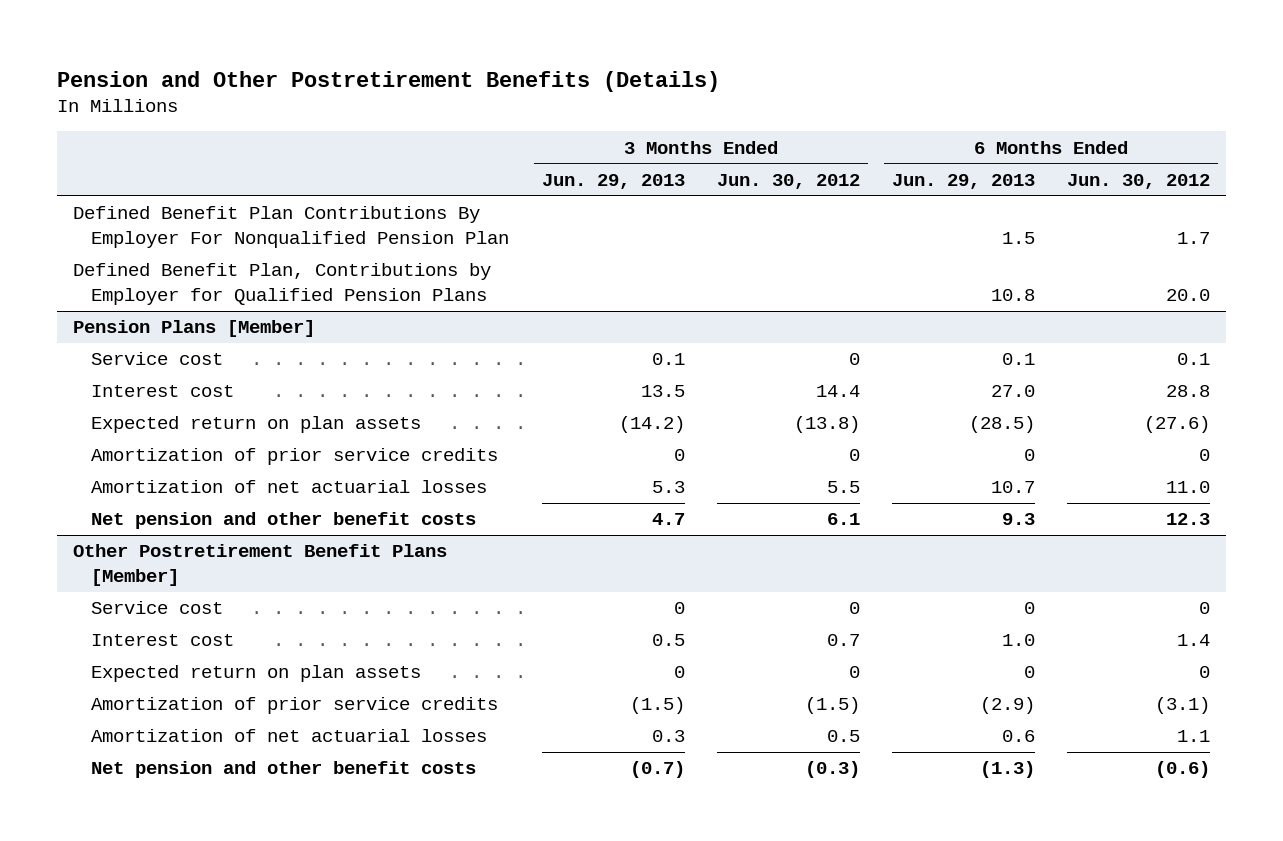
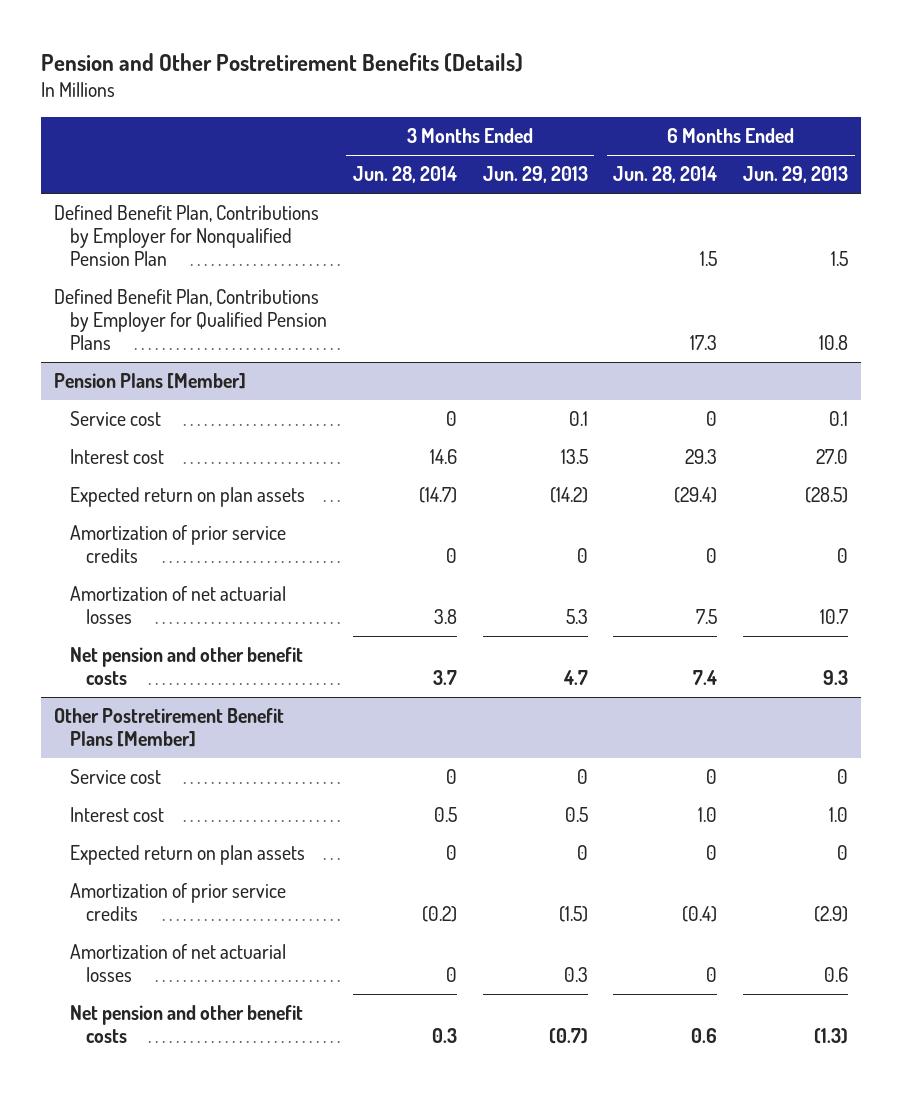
- | 3 Months Ended Jun. 29, 2013 | 3 Months Ended Jun. 30, 2012 | 6 Months Ended Jun. 29, 2013 | 6 Months Ended Jun. 30, 2012
+ | 3 Months Ended Jun. 28, 2014 | 3 Months Ended Jun. 29, 2013 | 6 Months Ended Jun. 28, 2014 | 6 Months Ended Jun. 29, 2013
- Defined Benefit Plan Contributions By Employer For Nonqualified Pension Plan | | | 1.5 | 1.7
+ Defined Benefit Plan, Contributions by Employer for Nonqualified Pension Plan | | | 1.5 | 1.5

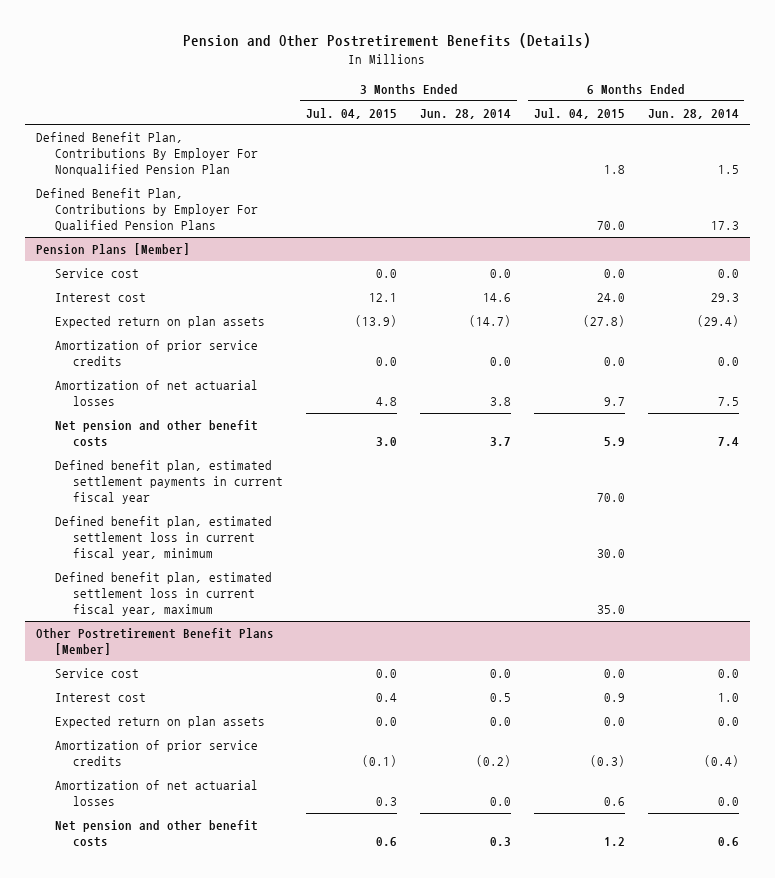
- | 3 Months Ended Jun. 28, 2014 | 3 Months Ended Jun. 29, 2013 | 6 Months Ended Jun. 28, 2014 | 6 Months Ended Jun. 29, 2013
+ | 3 Months Ended Jul. 04, 2015 | 3 Months Ended Jun. 28, 2014 | 6 Months Ended Jul. 04, 2015 | 6 Months Ended Jun. 28, 2014
- Defined Benefit Plan, Contributions by Employer for Nonqualified Pension Plan | | | 1.5 | 1.5
- Defined Benefit Plan, Contributions by Employer for Qualified Pension Plans | | | 17.3 | 10.8
+ Defined Benefit Plan, Contributions By Employer For Nonqualified Pension Plan | | | 1.8 | 1.5
+ Defined Benefit Plan, Contributions by Employer For Qualified Pension Plans | | | 70.0 | 17.3
@ Pension Plans [Member]
- Service cost | 0 | 0.1 | 0 | 0.1
+ Service cost | 0.0 | 0.0 | 0.0 | 0.0
- Amortization of prior service credits | 0 | 0 | 0 | 0
+ Amortization of prior service credits | 0.0 | 0.0 | 0.0 | 0.0
+ Defined benefit plan, estimated settlement payments in current fiscal year | | | 70.0 |
+ Defined benefit plan, estimated settlement loss in current fiscal year, minimum | | | 30.0 |
+ Defined benefit plan, estimated settlement loss in current fiscal year, maximum | | | 35.0 |
@ Other Postretirement Benefit Plans [Member]
- Service cost | 0 | 0 | 0 | 0
+ Service cost | 0.0 | 0.0 | 0.0 | 0.0
- Expected return on plan assets | 0 | 0 | 0 | 0
+ Expected return on plan assets | 0.0 | 0.0 | 0.0 | 0.0
- Amortization of net actuarial losses | 0 | 0.3 | 0 | 0.6
+ Amortization of net actuarial losses | 0.3 | 0.0 | 0.6 | 0.0

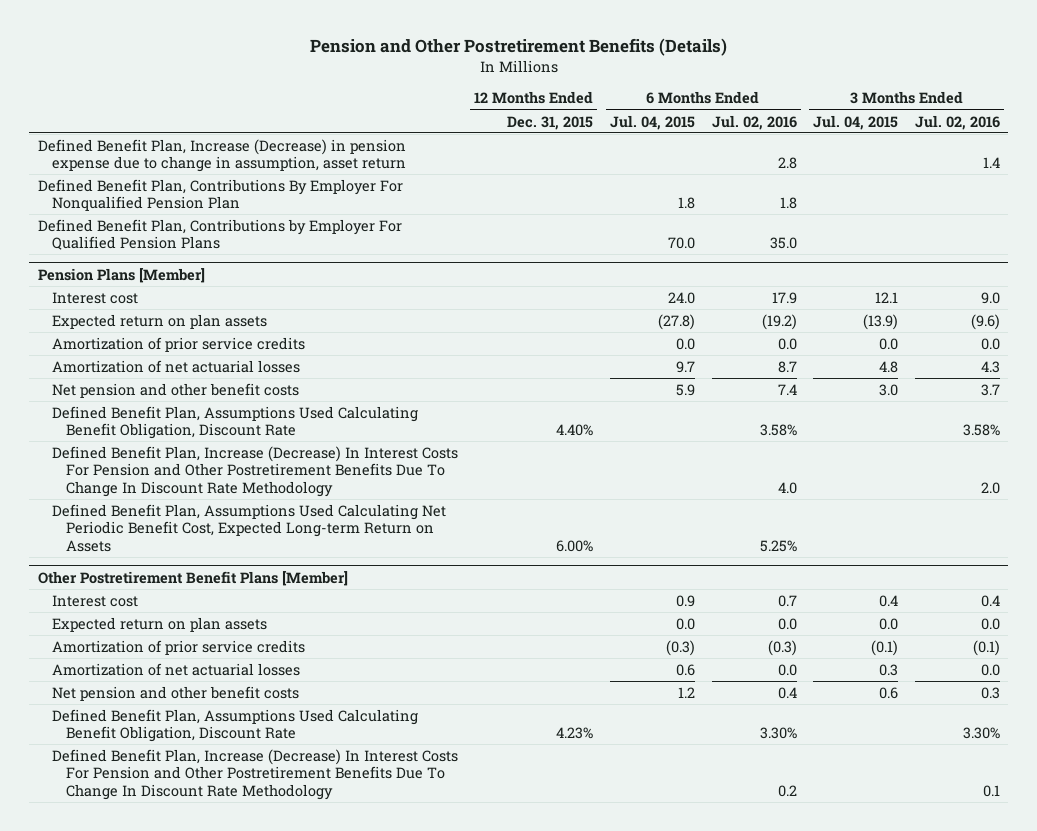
- | 3 Months Ended Jul. 04, 2015 | 3 Months Ended Jun. 28, 2014 | 6 Months Ended Jul. 04, 2015 | 6 Months Ended Jun. 28, 2014
+ | 12 Months Ended Dec. 31, 2015 | 6 Months Ended Jul. 04, 2015 | 6 Months Ended Jul. 02, 2016 | 3 Months Ended Jul. 04, 2015 | 3 Months Ended Jul. 02, 2016
+ Defined Benefit Plan, Increase (Decrease) in pension expense due to change in assumption, asset return | | | 2.8 | | 1.4
@ Pension Plans [Member]
- Service cost | 0.0 | 0.0 | 0.0 | 0.0
- Defined benefit plan, estimated settlement payments in current fiscal year | | | 70.0 |
- Defined benefit plan, estimated settlement loss in current fiscal year, minimum | | | 30.0 |
- Defined benefit plan, estimated settlement loss in current fiscal year, maximum | | | 35.0 |
+ Defined Benefit Plan, Assumptions Used Calculating Benefit Obligation, Discount Rate | 4.40% | | 3.58% | | 3.58%
+ Defined Benefit Plan, Increase (Decrease) In Interest Costs For Pension and Other Postretirement Benefits Due To Change In Discount Rate Methodology | | | 4.0 | | 2.0
+ Defined Benefit Plan, Assumptions Used Calculating Net Periodic Benefit Cost, Expected Long-term Return on Assets | 6.00% | | 5.25% | |
@ Other Postretirement Benefit Plans [Member]
- Service cost | 0.0 | 0.0 | 0.0 | 0.0
+ Defined Benefit Plan, Assumptions Used Calculating Benefit Obligation, Discount Rate | 4.23% | | 3.30% | | 3.30%
+ Defined Benefit Plan, Increase (Decrease) In Interest Costs For Pension and Other Postretirement Benefits Due To Change In Discount Rate Methodology | | | 0.2 | | 0.1

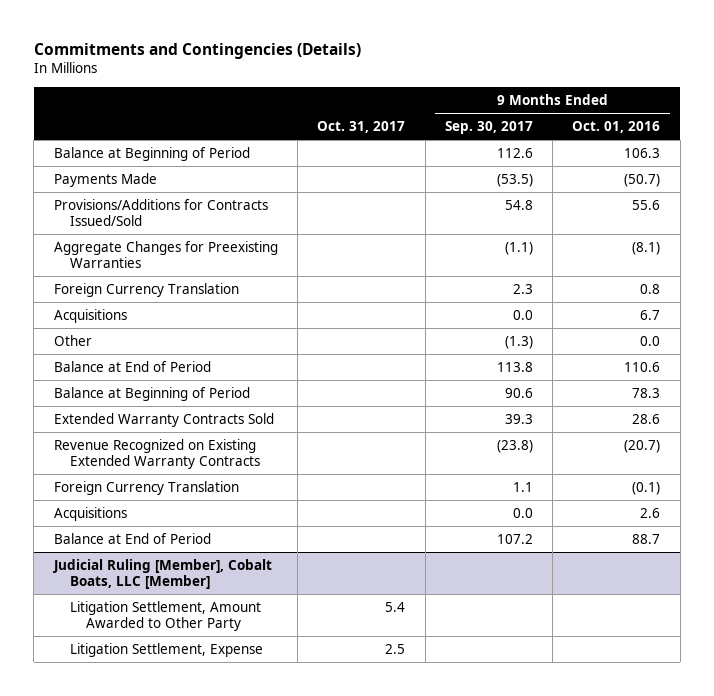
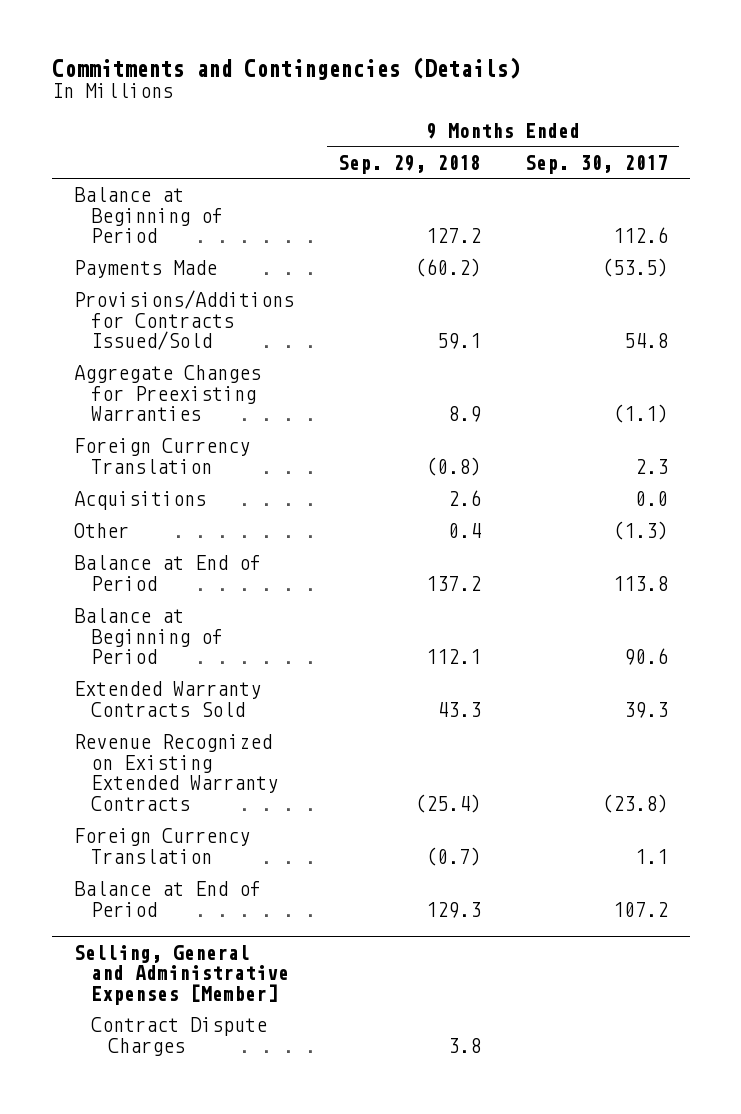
- | Oct. 31, 2017 | 9 Months Ended Sep. 30, 2017 | 9 Months Ended Oct. 01, 2016
+ | 9 Months Ended Sep. 29, 2018 | 9 Months Ended Sep. 30, 2017
- Acquisitions | | 0.0 | 2.6
- Judicial Ruling [Member], Cobalt Boats, LLC [Member]
- Litigation Settlement, Amount Awarded to Other Party | 5.4 | |
- Litigation Settlement, Expense | 2.5 | |
+ Selling, General and Administrative Expenses [Member]
+ Contract Dispute Charges | 3.8 |

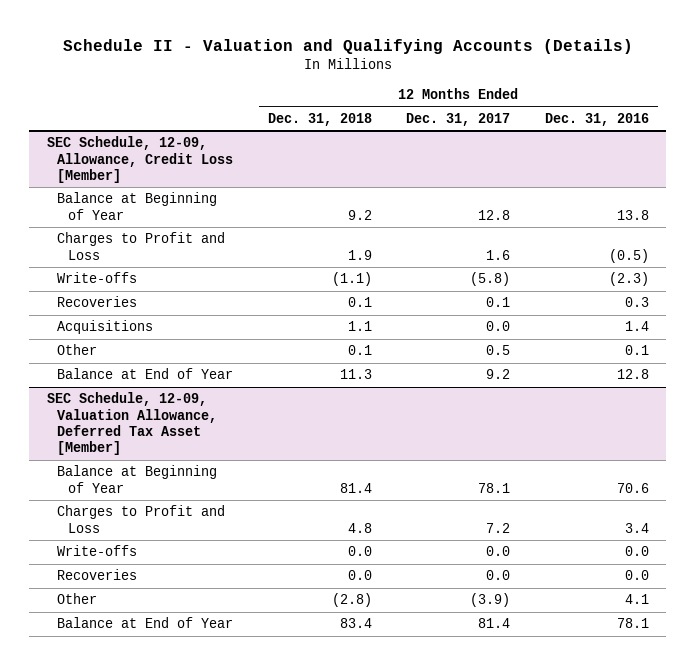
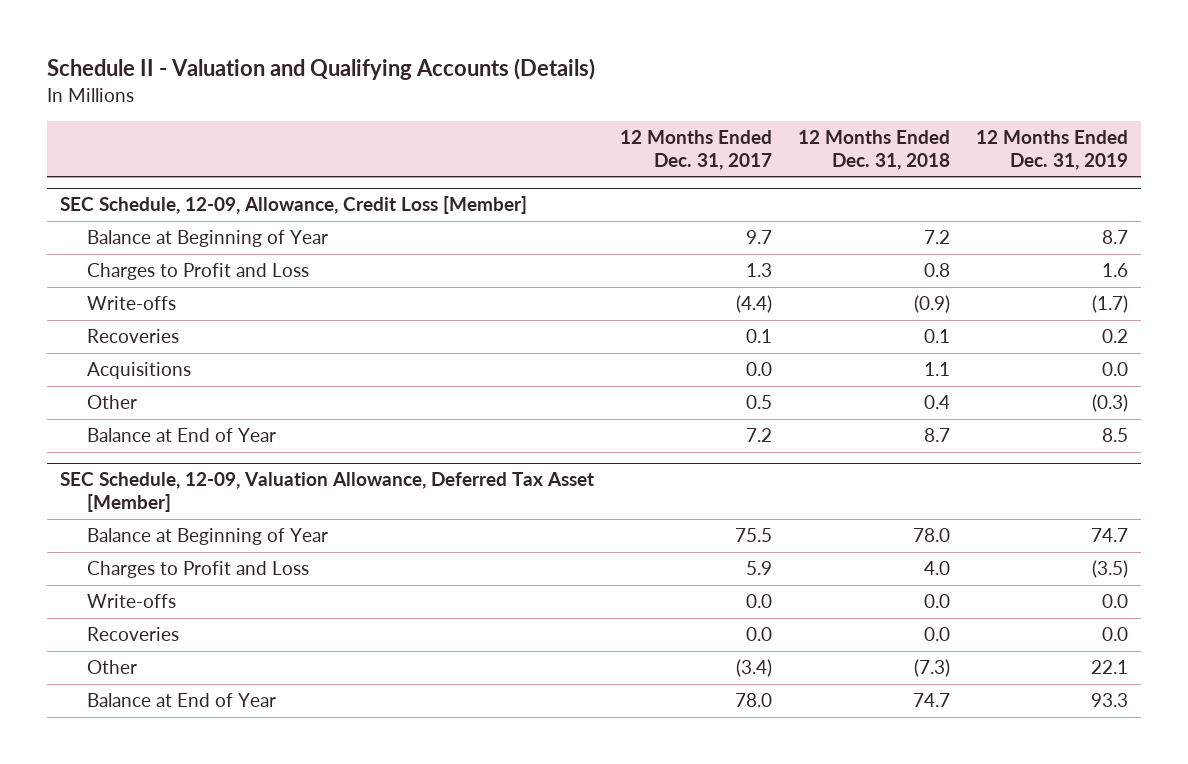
- | 12 Months Ended Dec. 31, 2018 | 12 Months Ended Dec. 31, 2017 | 12 Months Ended Dec. 31, 2016
+ | 12 Months Ended Dec. 31, 2017 | 12 Months Ended Dec. 31, 2018 | 12 Months Ended Dec. 31, 2019
@ SEC Schedule, 12-09, Allowance, Credit Loss [Member]
- Balance at Beginning of Year | 9.2 | 12.8 | 13.8
- Charges to Profit and Loss | 1.9 | 1.6 | (0.5)
- Write-offs | (1.1) | (5.8) | (2.3)
+ Balance at Beginning of Year | 9.7 | 7.2 | 8.7
+ Charges to Profit and Loss | 1.3 | 0.8 | 1.6
+ Write-offs | (4.4) | (0.9) | (1.7)
- Other | 0.1 | 0.5 | 0.1
- Balance at End of Year | 11.3 | 9.2 | 12.8
+ Other | 0.5 | 0.4 | (0.3)
+ Balance at End of Year | 7.2 | 8.7 | 8.5
@ SEC Schedule, 12-09, Valuation Allowance, Deferred Tax Asset [Member]
- Balance at Beginning of Year | 81.4 | 78.1 | 70.6
- Charges to Profit and Loss | 4.8 | 7.2 | 3.4
+ Balance at Beginning of Year | 75.5 | 78.0 | 74.7
+ Charges to Profit and Loss | 5.9 | 4.0 | (3.5)
- Other | (2.8) | (3.9) | 4.1
- Balance at End of Year | 83.4 | 81.4 | 78.1
+ Other | (3.4) | (7.3) | 22.1
+ Balance at End of Year | 78.0 | 74.7 | 93.3

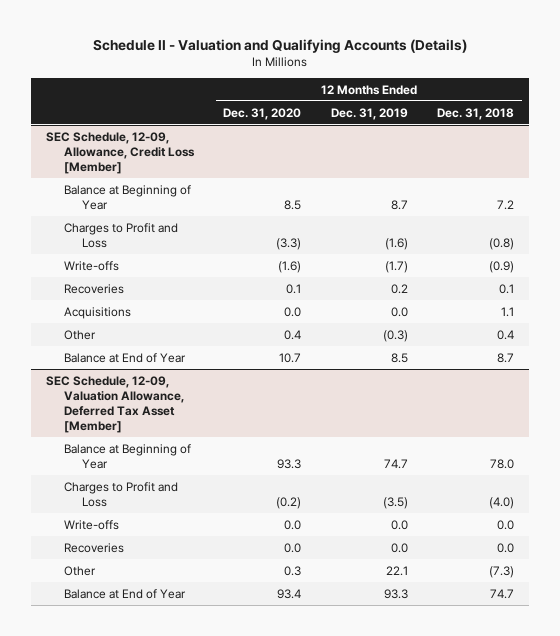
- | 12 Months Ended Dec. 31, 2017 | 12 Months Ended Dec. 31, 2018 | 12 Months Ended Dec. 31, 2019
+ | 12 Months Ended Dec. 31, 2020 | 12 Months Ended Dec. 31, 2019 | 12 Months Ended Dec. 31, 2018
@ SEC Schedule, 12-09, Allowance, Credit Loss [Member]
- Charges to Profit and Loss | 1.3 | 0.8 | 1.6
+ Charges to Profit and Loss | (3.3) | (1.6) | (0.8)
@ SEC Schedule, 12-09, Valuation Allowance, Deferred Tax Asset [Member]
- Charges to Profit and Loss | 5.9 | 4.0 | (3.5)
+ Charges to Profit and Loss | (0.2) | (3.5) | (4.0)

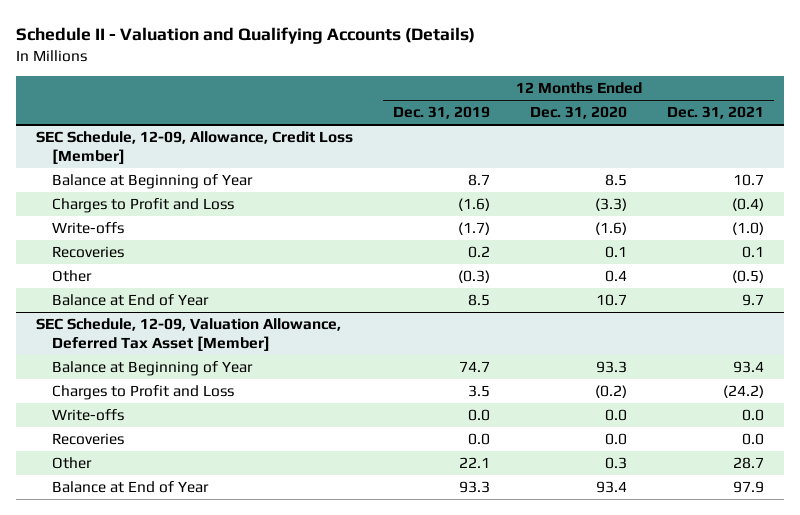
- | 12 Months Ended Dec. 31, 2020 | 12 Months Ended Dec. 31, 2019 | 12 Months Ended Dec. 31, 2018
+ | 12 Months Ended Dec. 31, 2019 | 12 Months Ended Dec. 31, 2020 | 12 Months Ended Dec. 31, 2021
@ SEC Schedule, 12-09, Allowance, Credit Loss [Member]
- Acquisitions | 0.0 | 0.0 | 1.1
@ SEC Schedule, 12-09, Valuation Allowance, Deferred Tax Asset [Member]
- Charges to Profit and Loss | (0.2) | (3.5) | (4.0)
+ Charges to Profit and Loss | 3.5 | (0.2) | (24.2)

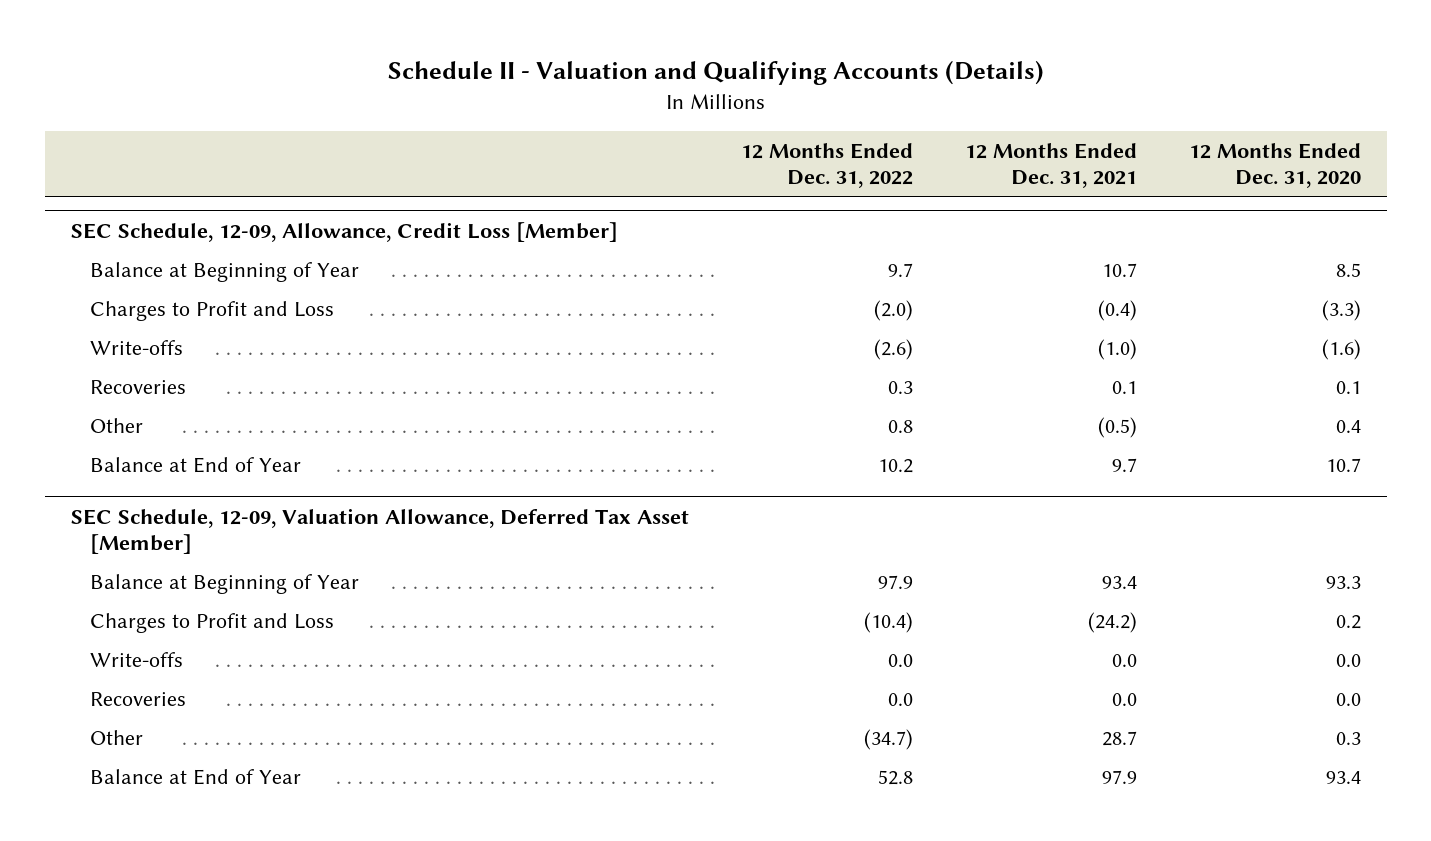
- | 12 Months Ended Dec. 31, 2019 | 12 Months Ended Dec. 31, 2020 | 12 Months Ended Dec. 31, 2021
+ | 12 Months Ended Dec. 31, 2022 | 12 Months Ended Dec. 31, 2021 | 12 Months Ended Dec. 31, 2020
@ SEC Schedule, 12-09, Valuation Allowance, Deferred Tax Asset [Member]
- Charges to Profit and Loss | 3.5 | (0.2) | (24.2)
+ Charges to Profit and Loss | (10.4) | (24.2) | 0.2

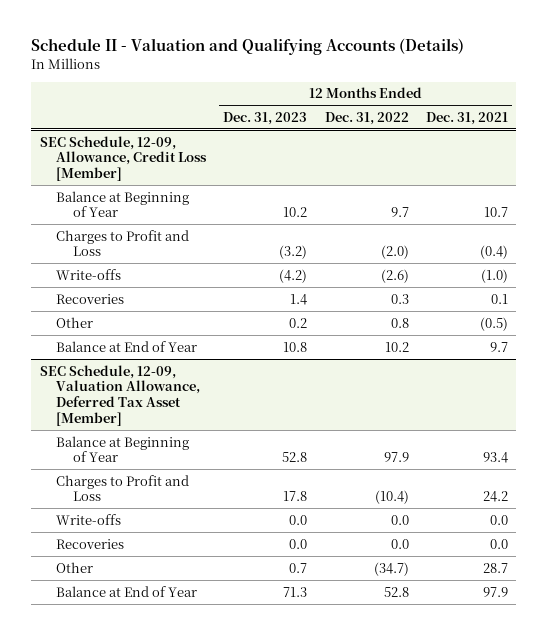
- | 12 Months Ended Dec. 31, 2022 | 12 Months Ended Dec. 31, 2021 | 12 Months Ended Dec. 31, 2020
+ | 12 Months Ended Dec. 31, 2023 | 12 Months Ended Dec. 31, 2022 | 12 Months Ended Dec. 31, 2021
@ SEC Schedule, 12-09, Valuation Allowance, Deferred Tax Asset [Member]
- Charges to Profit and Loss | (10.4) | (24.2) | 0.2
+ Charges to Profit and Loss | 17.8 | (10.4) | 24.2

